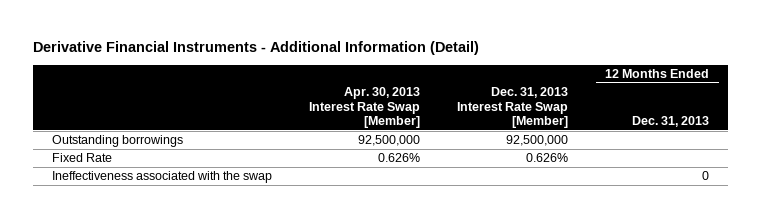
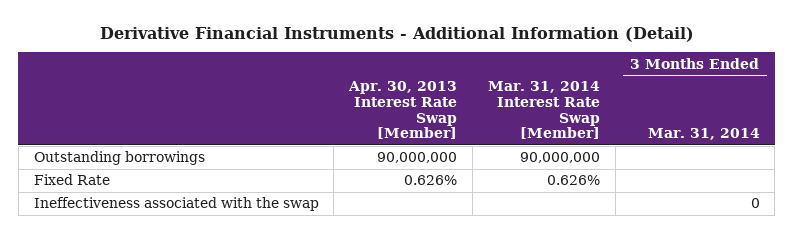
- | Apr. 30, 2013 Interest Rate Swap [Member] | Dec. 31, 2013 Interest Rate Swap [Member] | 12 Months Ended Dec. 31, 2013
+ | Apr. 30, 2013 Interest Rate Swap [Member] | Mar. 31, 2014 Interest Rate Swap [Member] | 3 Months Ended Mar. 31, 2014
- Outstanding borrowings | 92,500,000 | 92,500,000 |
+ Outstanding borrowings | 90,000,000 | 90,000,000 |

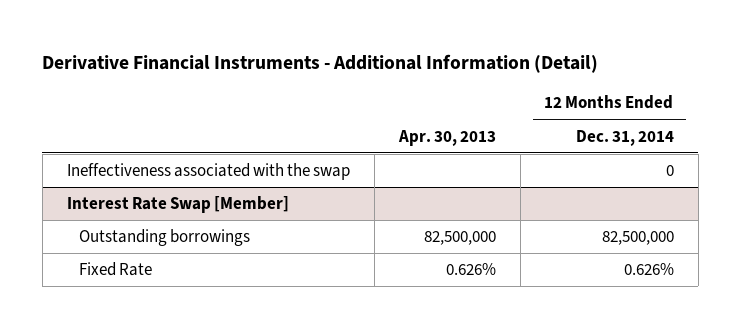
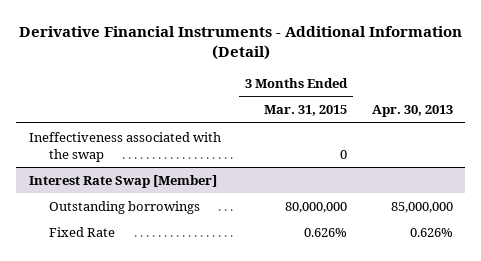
- | Apr. 30, 2013 | 12 Months Ended Dec. 31, 2014
+ | 3 Months Ended Mar. 31, 2015 | Apr. 30, 2013
@ Interest Rate Swap [Member]
- Outstanding borrowings | 82,500,000 | 82,500,000
+ Outstanding borrowings | 80,000,000 | 85,000,000

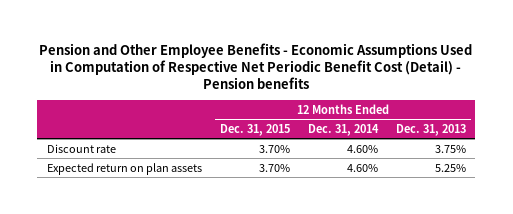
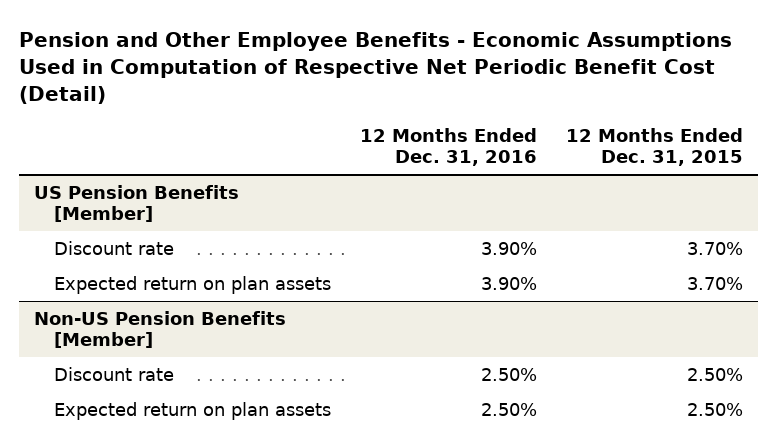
- Pension and Other Employee Benefits - Economic Assumptions Used in Computation of Respective Net Periodic Benefit Cost (Detail) - Pension benefits
+ Pension and Other Employee Benefits - Economic Assumptions Used in Computation of Respective Net Periodic Benefit Cost (Detail)
- | 12 Months Ended Dec. 31, 2015 | 12 Months Ended Dec. 31, 2014 | 12 Months Ended Dec. 31, 2013
+ | 12 Months Ended Dec. 31, 2016 | 12 Months Ended Dec. 31, 2015
+ US Pension Benefits [Member]
+ Non-US Pension Benefits [Member]
+ Discount rate | 2.50% | 2.50%
+ Expected return on plan assets | 2.50% | 2.50%

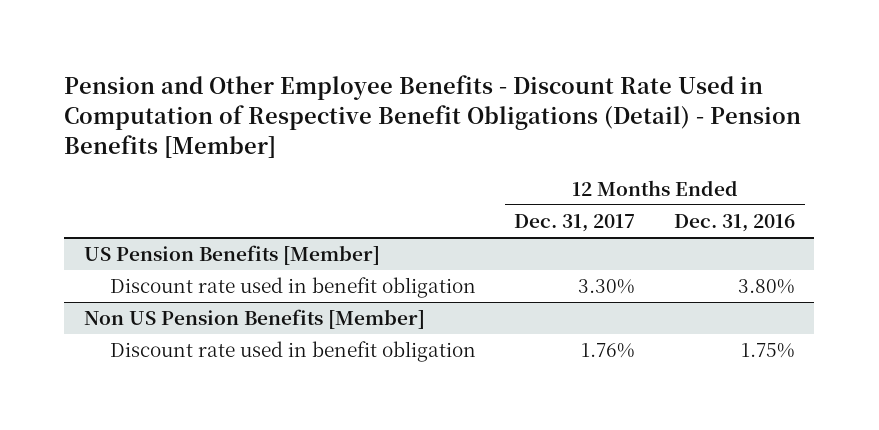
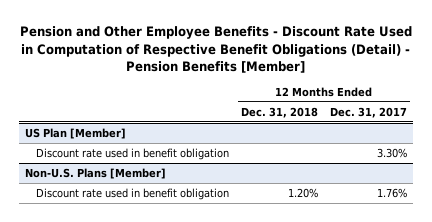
- | 12 Months Ended Dec. 31, 2017 | 12 Months Ended Dec. 31, 2016
+ | 12 Months Ended Dec. 31, 2018 | 12 Months Ended Dec. 31, 2017
- US Pension Benefits [Member]
+ US Plan [Member]
- Non US Pension Benefits [Member]
+ Non-U.S. Plans [Member]

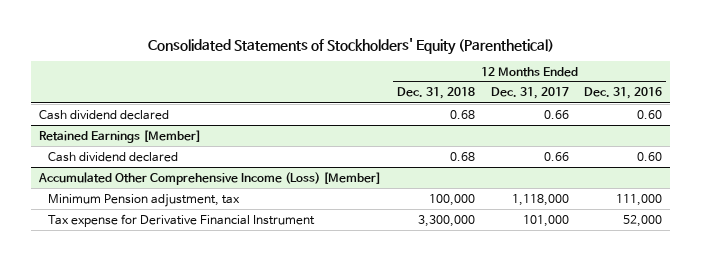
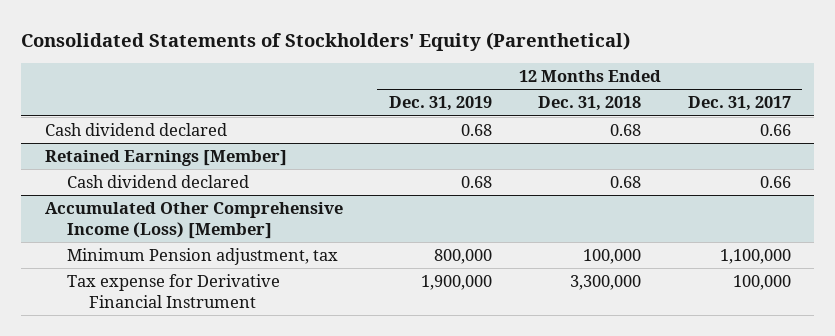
- | 12 Months Ended Dec. 31, 2018 | 12 Months Ended Dec. 31, 2017 | 12 Months Ended Dec. 31, 2016
+ | 12 Months Ended Dec. 31, 2019 | 12 Months Ended Dec. 31, 2018 | 12 Months Ended Dec. 31, 2017
@ Accumulated Other Comprehensive Income (Loss) [Member]
- Minimum Pension adjustment, tax | 100,000 | 1,118,000 | 111,000
- Tax expense for Derivative Financial Instrument | 3,300,000 | 101,000 | 52,000
+ Minimum Pension adjustment, tax | 800,000 | 100,000 | 1,100,000
+ Tax expense for Derivative Financial Instrument | 1,900,000 | 3,300,000 | 100,000

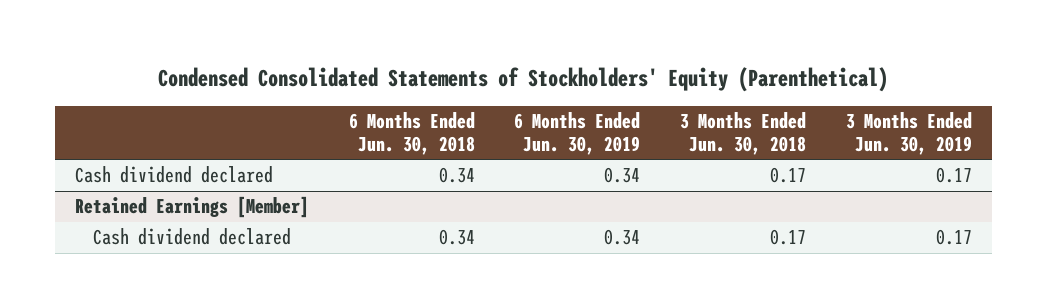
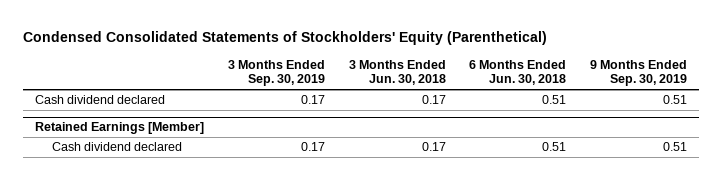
- | 6 Months Ended Jun. 30, 2018 | 6 Months Ended Jun. 30, 2019 | 3 Months Ended Jun. 30, 2018 | 3 Months Ended Jun. 30, 2019
+ | 3 Months Ended Sep. 30, 2019 | 3 Months Ended Jun. 30, 2018 | 6 Months Ended Jun. 30, 2018 | 9 Months Ended Sep. 30, 2019
- Cash dividend declared | 0.34 | 0.34 | 0.17 | 0.17
+ Cash dividend declared | 0.17 | 0.17 | 0.51 | 0.51
@ Retained Earnings [Member]
- Cash dividend declared | 0.34 | 0.34 | 0.17 | 0.17
+ Cash dividend declared | 0.17 | 0.17 | 0.51 | 0.51

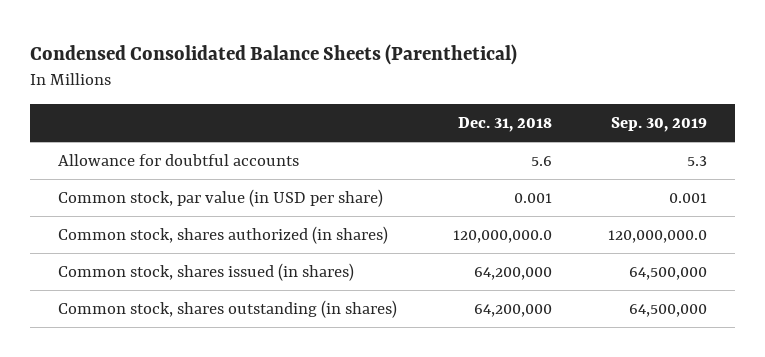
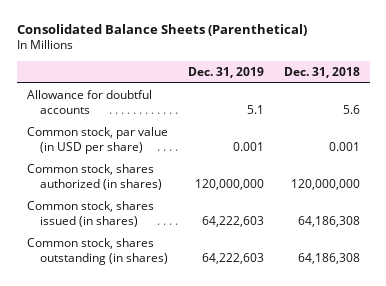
- Condensed Consolidated Balance Sheets (Parenthetical)
+ Consolidated Balance Sheets (Parenthetical)
- | Dec. 31, 2018 | Sep. 30, 2019
+ | Dec. 31, 2019 | Dec. 31, 2018
- Common stock, shares authorized (in shares) | 120,000,000.0 | 120,000,000.0
- Common stock, shares issued (in shares) | 64,200,000 | 64,500,000
- Common stock, shares outstanding (in shares) | 64,200,000 | 64,500,000
+ Common stock, shares authorized (in shares) | 120,000,000 | 120,000,000
+ Common stock, shares issued (in shares) | 64,222,603 | 64,186,308
+ Common stock, shares outstanding (in shares) | 64,222,603 | 64,186,308

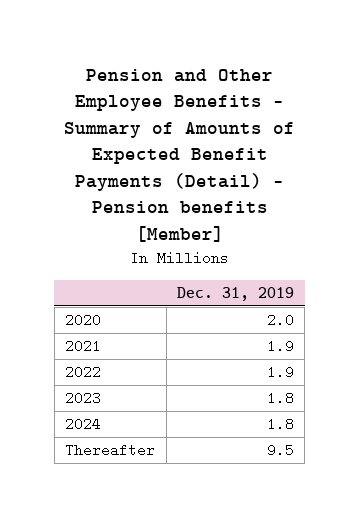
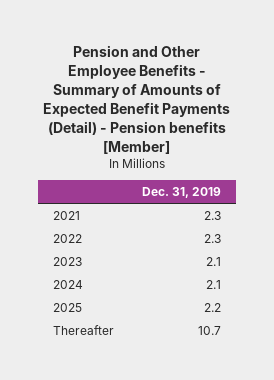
- 2020 | 2.0
- 2021 | 1.9
- 2022 | 1.9
- 2023 | 1.8
- 2024 | 1.8
- Thereafter | 9.5
+ 2021 | 2.3
+ 2022 | 2.3
+ 2023 | 2.1
+ 2024 | 2.1
+ 2025 | 2.2
+ Thereafter | 10.7

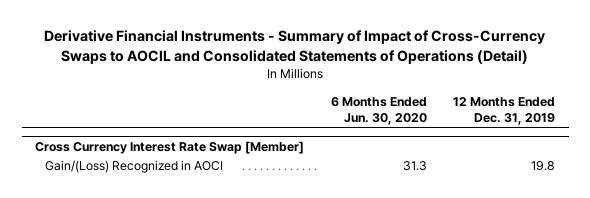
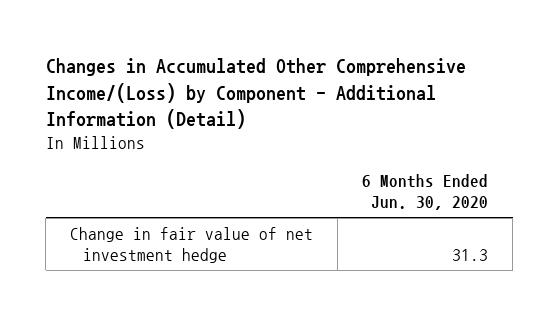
- Derivative Financial Instruments - Summary of Impact of Cross-Currency Swaps to AOCIL and Consolidated Statements of Operations (Detail)
+ Changes in Accumulated Other Comprehensive Income/(Loss) by Component - Additional Information (Detail)
- | 6 Months Ended Jun. 30, 2020 | 12 Months Ended Dec. 31, 2019
+ | 6 Months Ended Jun. 30, 2020
- Cross Currency Interest Rate Swap [Member]
- Gain/(Loss) Recognized in AOCI | 31.3 | 19.8
+ Change in fair value of net investment hedge | 31.3

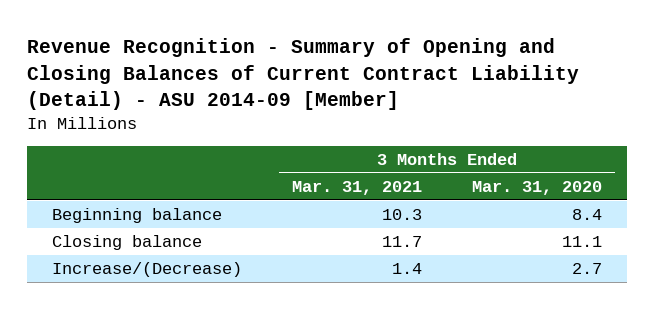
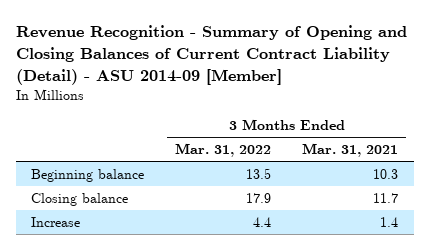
- | 3 Months Ended Mar. 31, 2021 | 3 Months Ended Mar. 31, 2020
+ | 3 Months Ended Mar. 31, 2022 | 3 Months Ended Mar. 31, 2021
- Increase/(Decrease) | 1.4 | 2.7
+ Increase | 4.4 | 1.4

